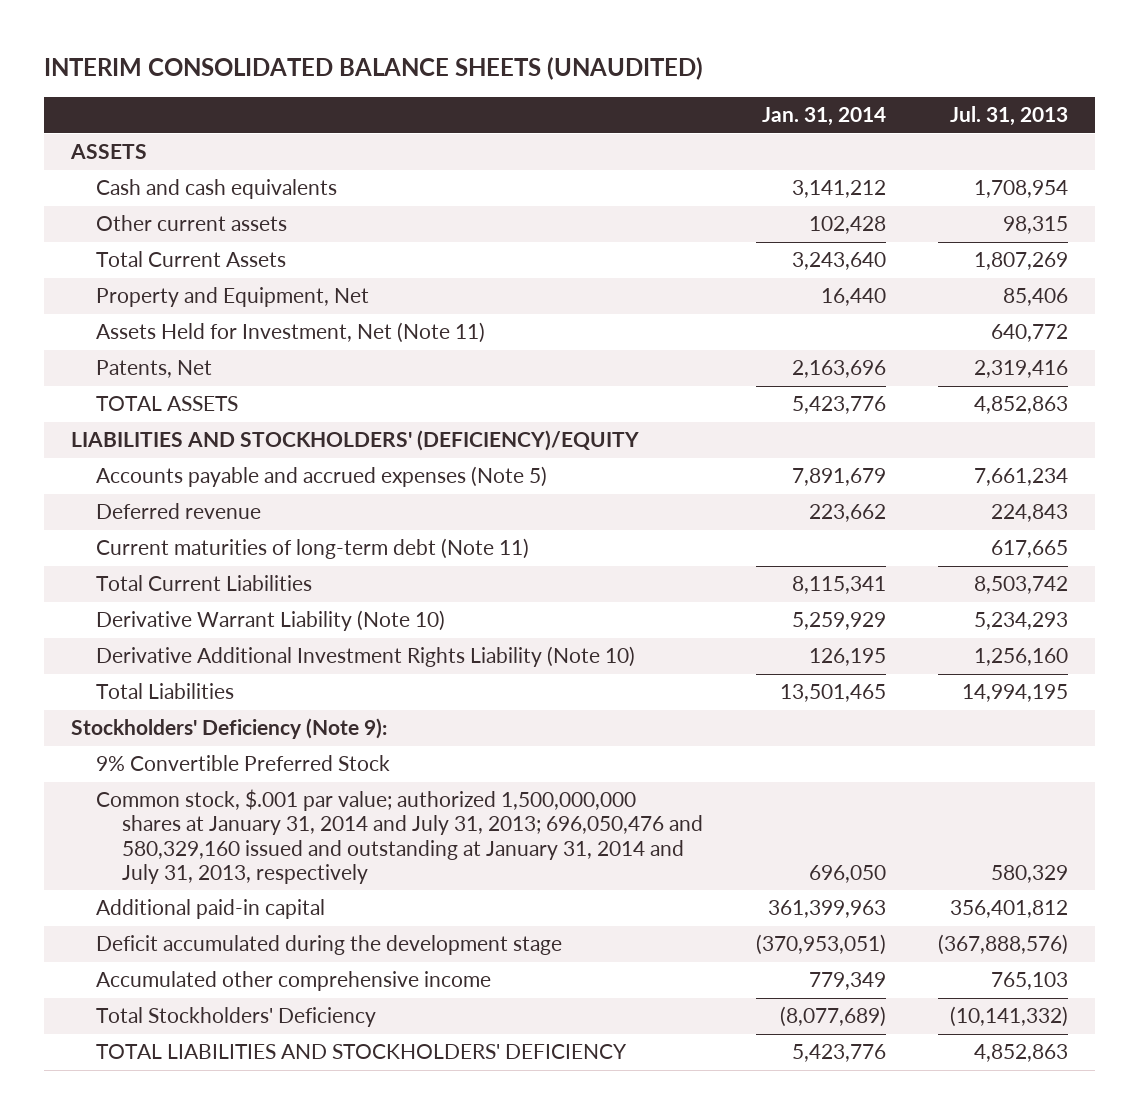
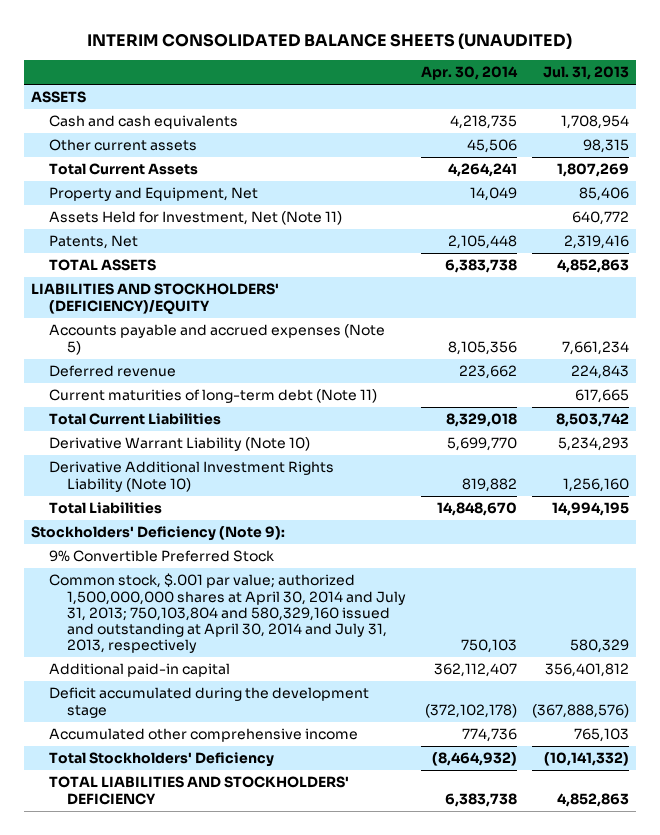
- | Jan. 31, 2014 | Jul. 31, 2013
+ | Apr. 30, 2014 | Jul. 31, 2013
- Common stock, $.001 par value; authorized 1,500,000,000 shares at January 31, 2014 and July 31, 2013; 696,050,476 and 580,329,160 issued and outstanding at January 31, 2014 and July 31, 2013, respectively | 696,050 | 580,329
+ Common stock, $.001 par value; authorized 1,500,000,000 shares at April 30, 2014 and July 31, 2013; 750,103,804 and 580,329,160 issued and outstanding at April 30, 2014 and July 31, 2013, respectively | 750,103 | 580,329

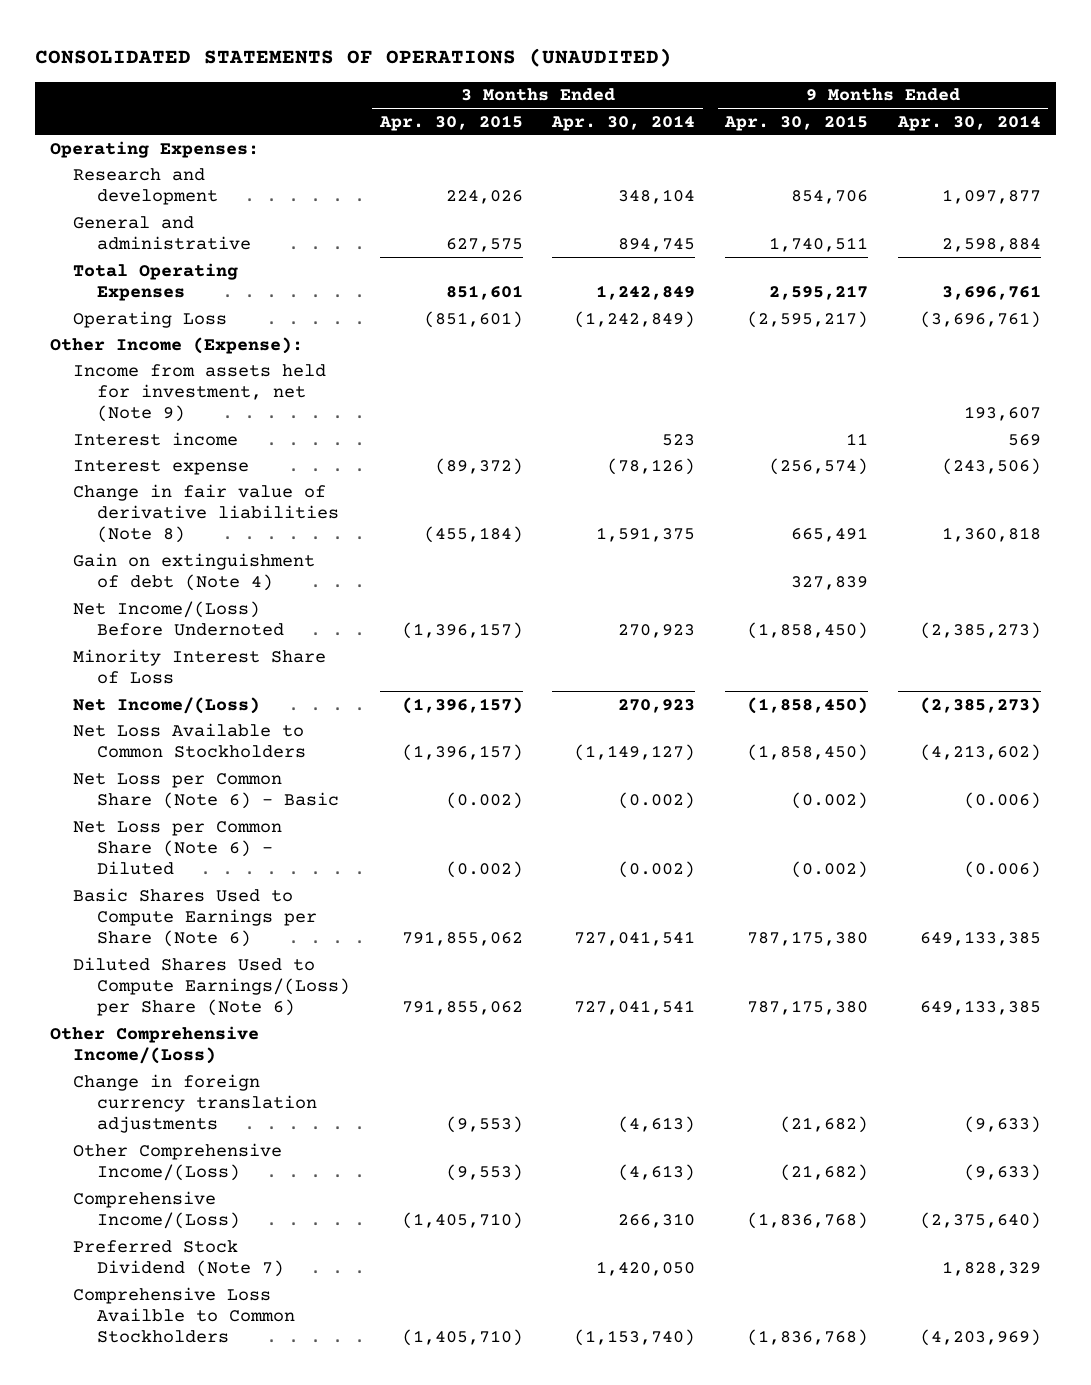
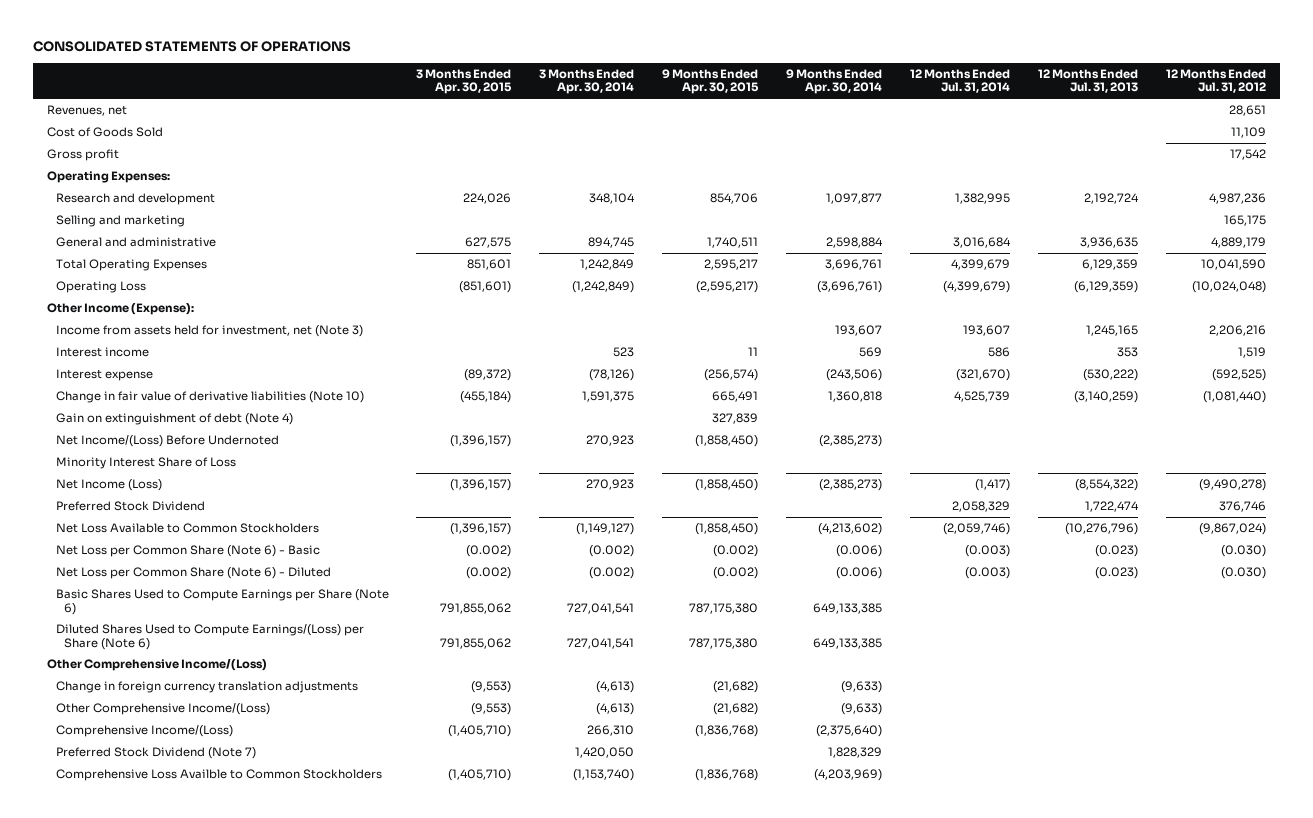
- CONSOLIDATED STATEMENTS OF OPERATIONS (UNAUDITED)
+ CONSOLIDATED STATEMENTS OF OPERATIONS
- | 3 Months Ended Apr. 30, 2015 | 3 Months Ended Apr. 30, 2014 | 9 Months Ended Apr. 30, 2015 | 9 Months Ended Apr. 30, 2014
+ | 3 Months Ended Apr. 30, 2015 | 3 Months Ended Apr. 30, 2014 | 9 Months Ended Apr. 30, 2015 | 9 Months Ended Apr. 30, 2014 | 12 Months Ended Jul. 31, 2014 | 12 Months Ended Jul. 31, 2013 | 12 Months Ended Jul. 31, 2012
+ Revenues, net | | | | | | | 28,651
+ Cost of Goods Sold | | | | | | | 11,109
+ Gross profit | | | | | | | 17,542
+ Selling and marketing | | | | | | | 165,175
- Income from assets held for investment, net (Note 9) | | | | 193,607
+ Income from assets held for investment, net (Note 3) | | | | 193,607 | 193,607 | 1,245,165 | 2,206,216
- Change in fair value of derivative liabilities (Note 8) | (455,184) | 1,591,375 | 665,491 | 1,360,818
+ Change in fair value of derivative liabilities (Note 10) | (455,184) | 1,591,375 | 665,491 | 1,360,818 | 4,525,739 | (3,140,259) | (1,081,440)
- Net Income/(Loss) | (1,396,157) | 270,923 | (1,858,450) | (2,385,273)
+ Net Income (Loss) | (1,396,157) | 270,923 | (1,858,450) | (2,385,273) | (1,417) | (8,554,322) | (9,490,278)
+ Preferred Stock Dividend | | | | | 2,058,329 | 1,722,474 | 376,746

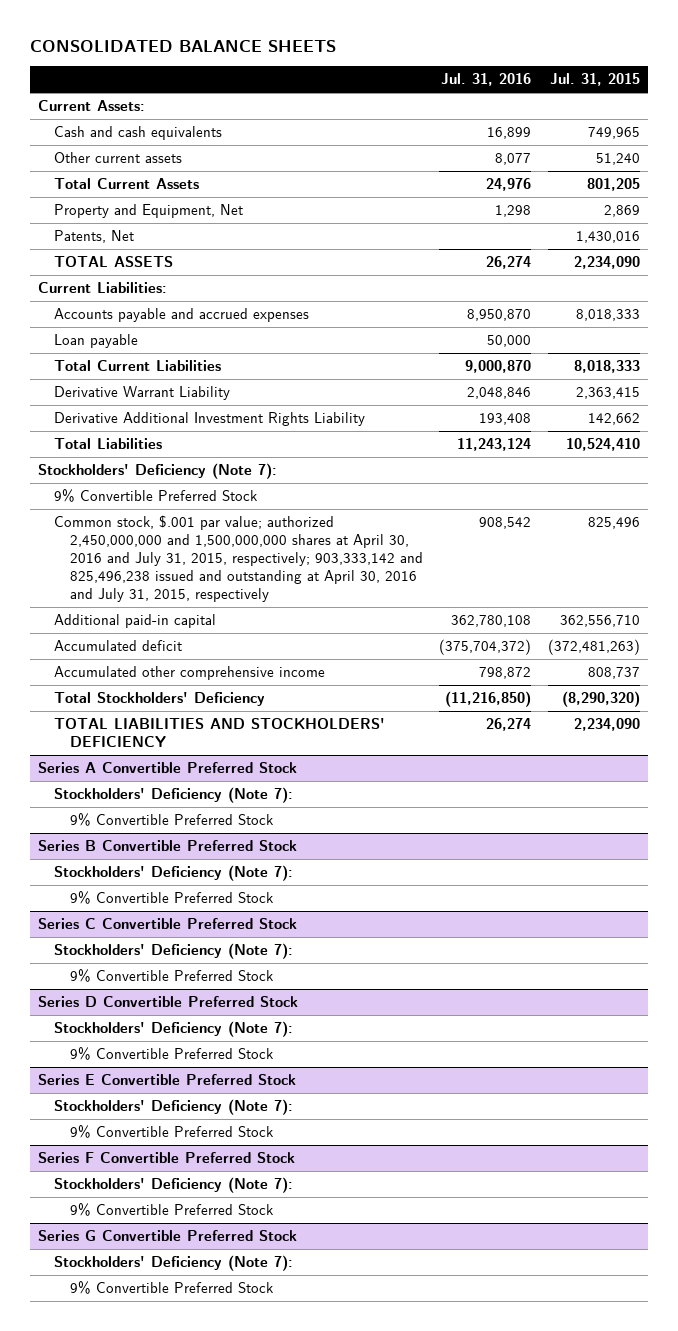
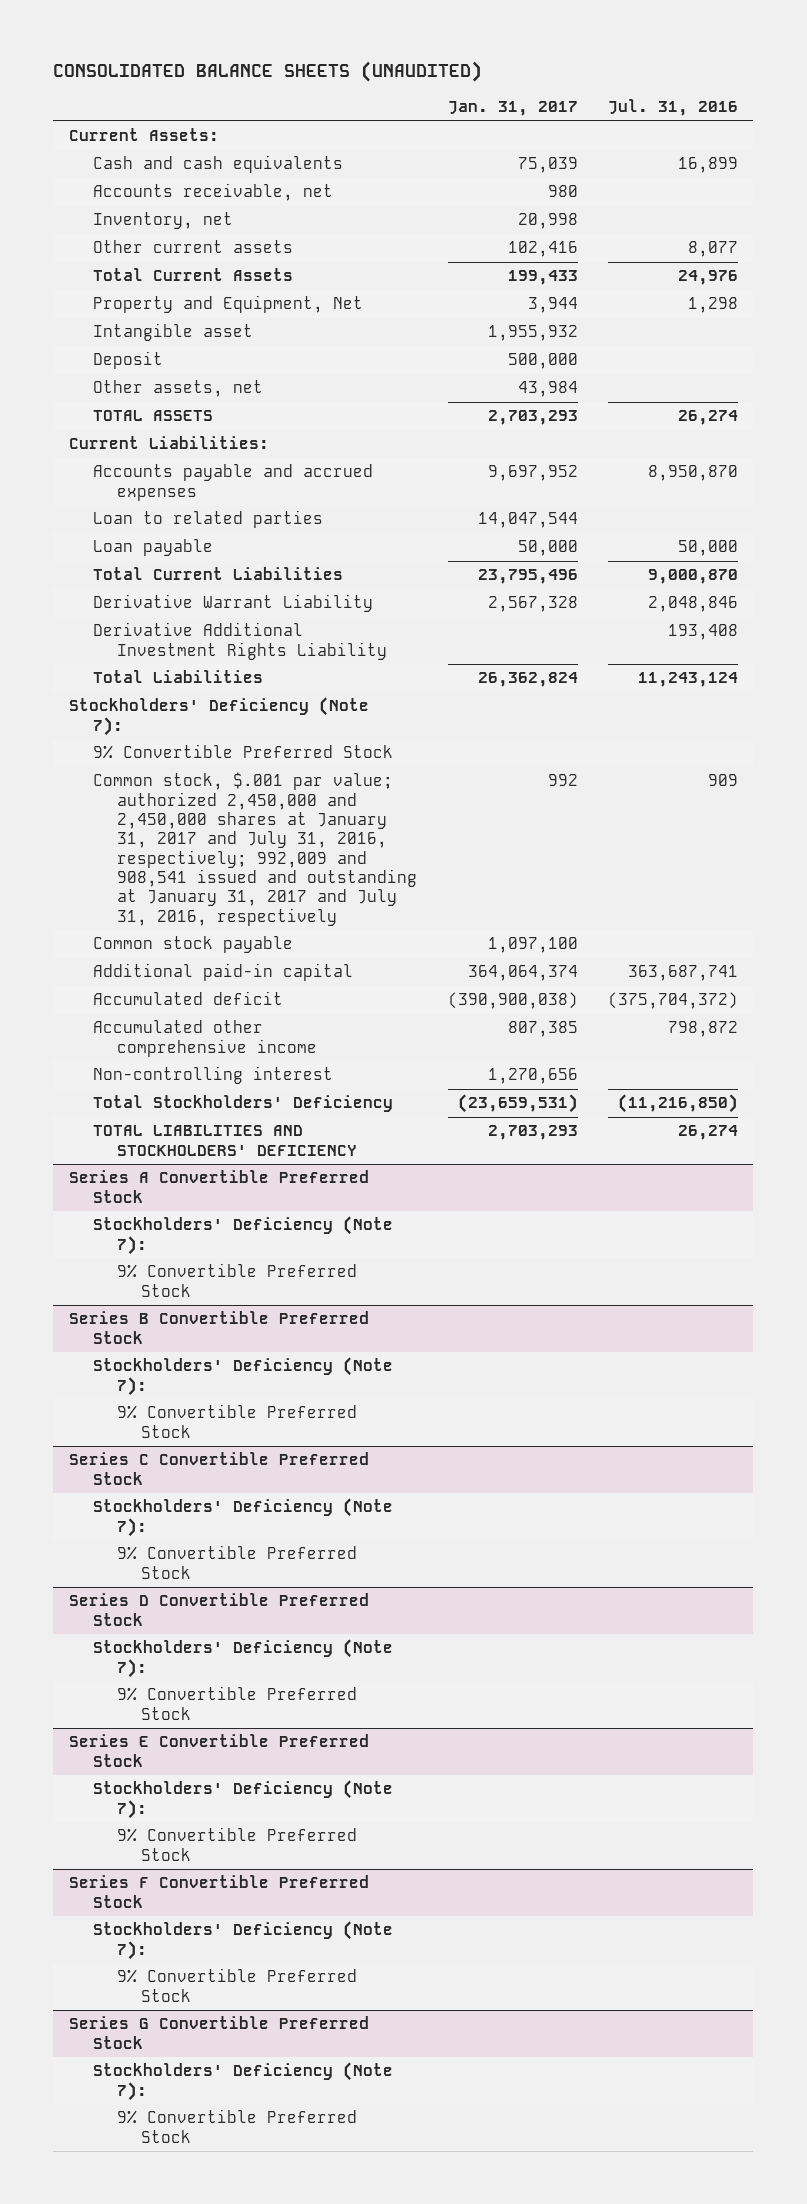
- CONSOLIDATED BALANCE SHEETS
+ CONSOLIDATED BALANCE SHEETS (UNAUDITED)
- | Jul. 31, 2016 | Jul. 31, 2015
+ | Jan. 31, 2017 | Jul. 31, 2016
+ Accounts receivable, net | 980 |
+ Inventory, net | 20,998 |
- Patents, Net | | 1,430,016
+ Intangible asset | 1,955,932 |
+ Deposit | 500,000 |
+ Other assets, net | 43,984 |
+ Loan to related parties | 14,047,544 |
- Common stock, $.001 par value; authorized 2,450,000,000 and 1,500,000,000 shares at April 30, 2016 and July 31, 2015, respectively; 903,333,142 and 825,496,238 issued and outstanding at April 30, 2016 and July 31, 2015, respectively | 908,542 | 825,496
- Additional paid-in capital | 362,780,108 | 362,556,710
+ Common stock, $.001 par value; authorized 2,450,000 and 2,450,000 shares at January 31, 2017 and July 31, 2016, respectively; 992,009 and 908,541 issued and outstanding at January 31, 2017 and July 31, 2016, respectively | 992 | 909
+ Common stock payable | 1,097,100 |
+ Additional paid-in capital | 364,064,374 | 363,687,741
+ Non-controlling interest | 1,270,656 |

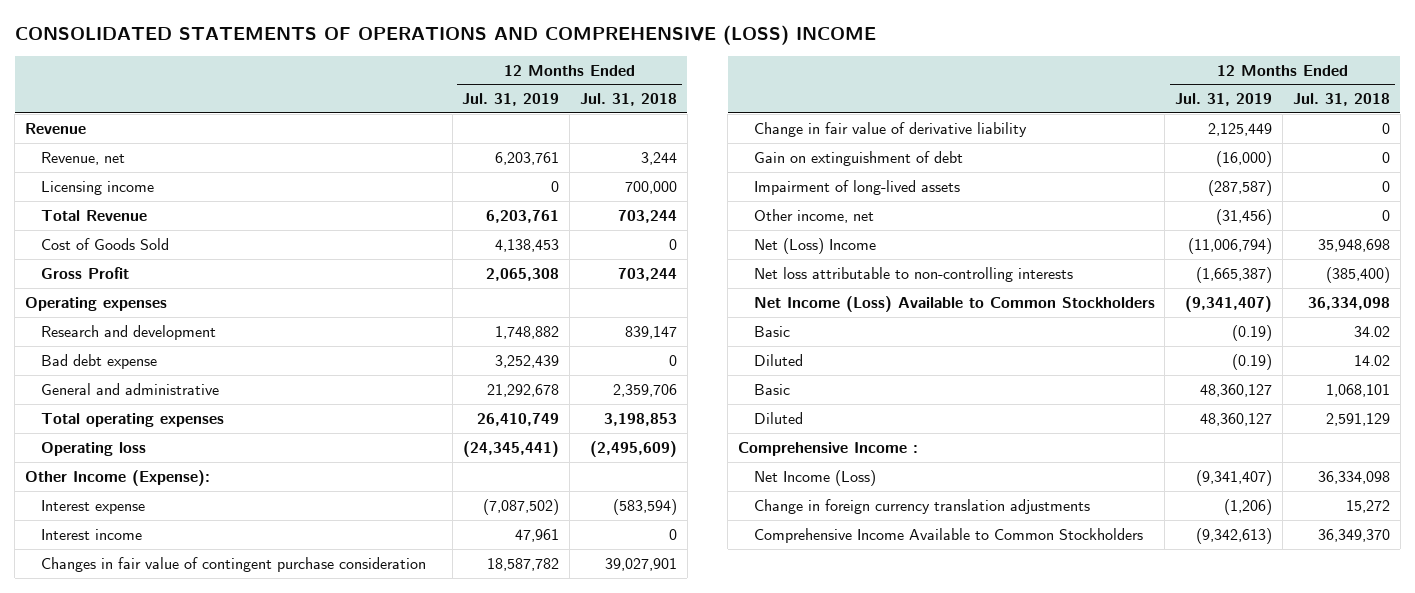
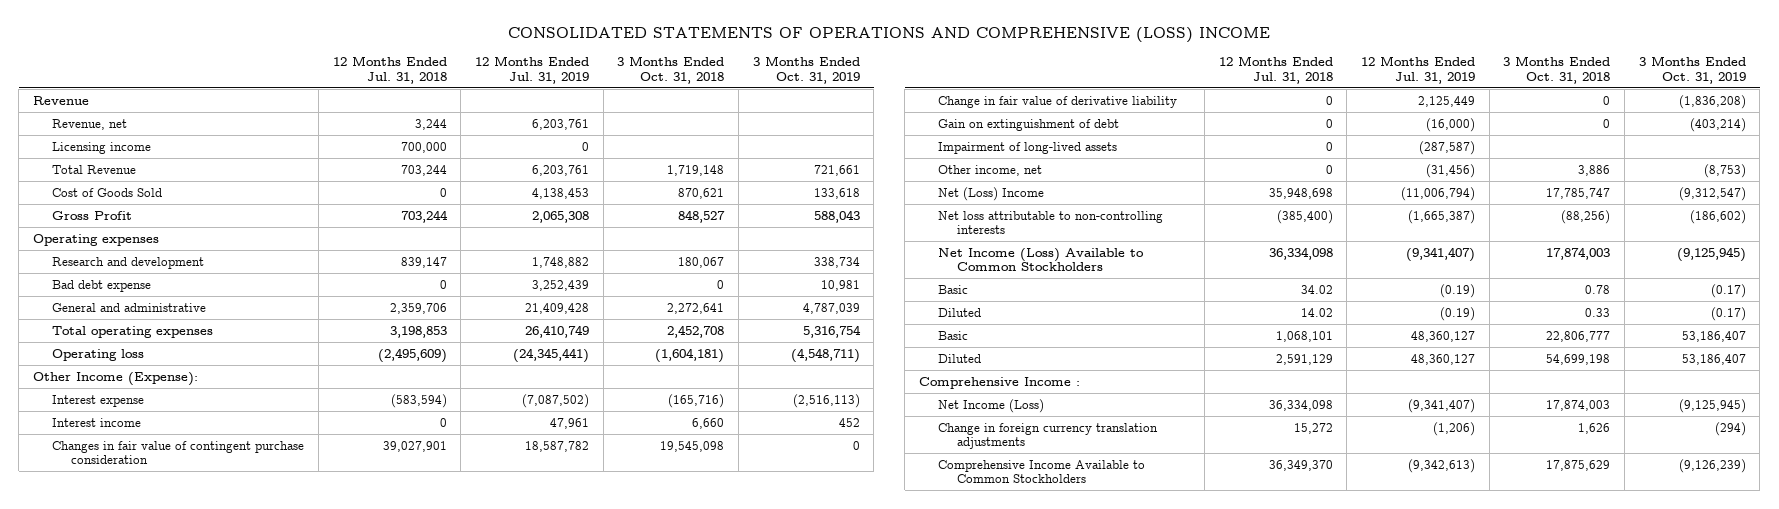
- | 12 Months Ended Jul. 31, 2019 | 12 Months Ended Jul. 31, 2018
+ | 12 Months Ended Jul. 31, 2018 | 12 Months Ended Jul. 31, 2019 | 3 Months Ended Oct. 31, 2018 | 3 Months Ended Oct. 31, 2019
- General and administrative | 21,292,678 | 2,359,706
+ General and administrative | 2,359,706 | 21,409,428 | 2,272,641 | 4,787,039

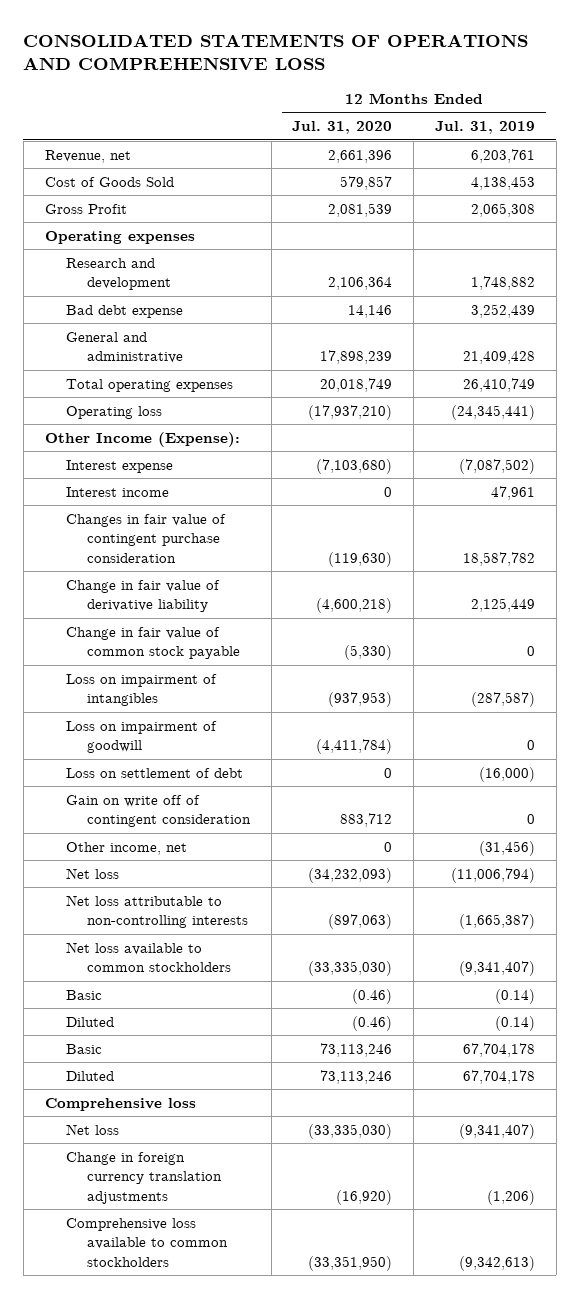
- CONSOLIDATED STATEMENTS OF OPERATIONS AND COMPREHENSIVE (LOSS) INCOME
+ CONSOLIDATED STATEMENTS OF OPERATIONS AND COMPREHENSIVE LOSS
- | 12 Months Ended Jul. 31, 2018 | 12 Months Ended Jul. 31, 2019 | 3 Months Ended Oct. 31, 2018 | 3 Months Ended Oct. 31, 2019
+ | 12 Months Ended Jul. 31, 2020 | 12 Months Ended Jul. 31, 2019
- Revenue
- Licensing income | 700,000 | 0 | |
- Total Revenue | 703,244 | 6,203,761 | 1,719,148 | 721,661
- Gain on extinguishment of debt | 0 | (16,000) | 0 | (403,214)
- Impairment of long-lived assets | 0 | (287,587) | |
+ Change in fair value of common stock payable | (5,330) | 0
+ Loss on impairment of intangibles | (937,953) | (287,587)
+ Loss on impairment of goodwill | (4,411,784) | 0
+ Loss on settlement of debt | 0 | (16,000)
+ Gain on write off of contingent consideration | 883,712 | 0
- Net (Loss) Income | 35,948,698 | (11,006,794) | 17,785,747 | (9,312,547)
+ Net loss | (34,232,093) | (11,006,794)
- Net Income (Loss) Available to Common Stockholders | 36,334,098 | (9,341,407) | 17,874,003 | (9,125,945)
- Basic | 34.02 | (0.19) | 0.78 | (0.17)
- Diluted | 14.02 | (0.19) | 0.33 | (0.17)
- Basic | 1,068,101 | 48,360,127 | 22,806,777 | 53,186,407
- Diluted | 2,591,129 | 48,360,127 | 54,699,198 | 53,186,407
- Comprehensive Income :
- Net Income (Loss) | 36,334,098 | (9,341,407) | 17,874,003 | (9,125,945)
+ Net loss available to common stockholders | (33,335,030) | (9,341,407)
+ Basic | (0.46) | (0.14)
+ Diluted | (0.46) | (0.14)
+ Basic | 73,113,246 | 67,704,178
+ Diluted | 73,113,246 | 67,704,178
+ Comprehensive loss
+ Net loss | (33,335,030) | (9,341,407)
- Comprehensive Income Available to Common Stockholders | 36,349,370 | (9,342,613) | 17,875,629 | (9,126,239)
+ Comprehensive loss available to common stockholders | (33,351,950) | (9,342,613)

